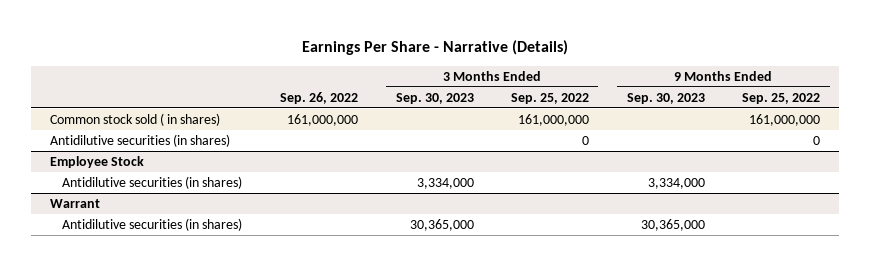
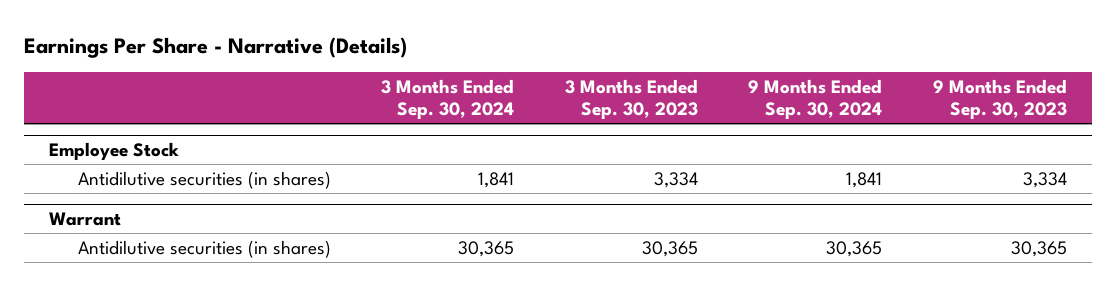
- | Sep. 26, 2022 | 3 Months Ended Sep. 30, 2023 | 3 Months Ended Sep. 25, 2022 | 9 Months Ended Sep. 30, 2023 | 9 Months Ended Sep. 25, 2022
+ | 3 Months Ended Sep. 30, 2024 | 3 Months Ended Sep. 30, 2023 | 9 Months Ended Sep. 30, 2024 | 9 Months Ended Sep. 30, 2023
- Common stock sold ( in shares) | 161,000,000 | | 161,000,000 | | 161,000,000
- Antidilutive securities (in shares) | | | 0 | | 0
@ Employee Stock
- Antidilutive securities (in shares) | | 3,334,000 | | 3,334,000 |
+ Antidilutive securities (in shares) | 1,841 | 3,334 | 1,841 | 3,334
@ Warrant
- Antidilutive securities (in shares) | | 30,365,000 | | 30,365,000 |
+ Antidilutive securities (in shares) | 30,365 | 30,365 | 30,365 | 30,365

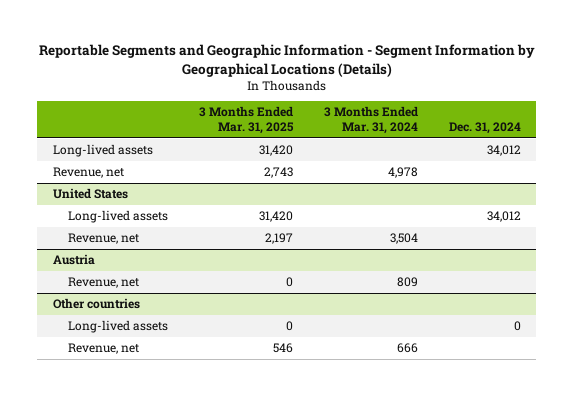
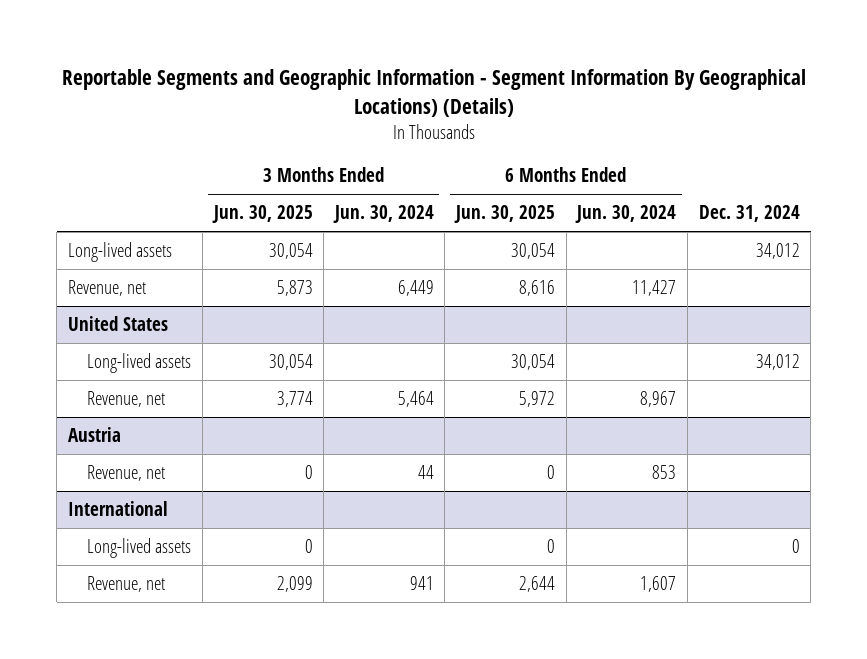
- Reportable Segments and Geographic Information - Segment Information by Geographical Locations (Details)
+ Reportable Segments and Geographic Information - Segment Information By Geographical Locations) (Details)
- | 3 Months Ended Mar. 31, 2025 | 3 Months Ended Mar. 31, 2024 | Dec. 31, 2024
+ | 3 Months Ended Jun. 30, 2025 | 3 Months Ended Jun. 30, 2024 | 6 Months Ended Jun. 30, 2025 | 6 Months Ended Jun. 30, 2024 | Dec. 31, 2024
- Other countries
+ International

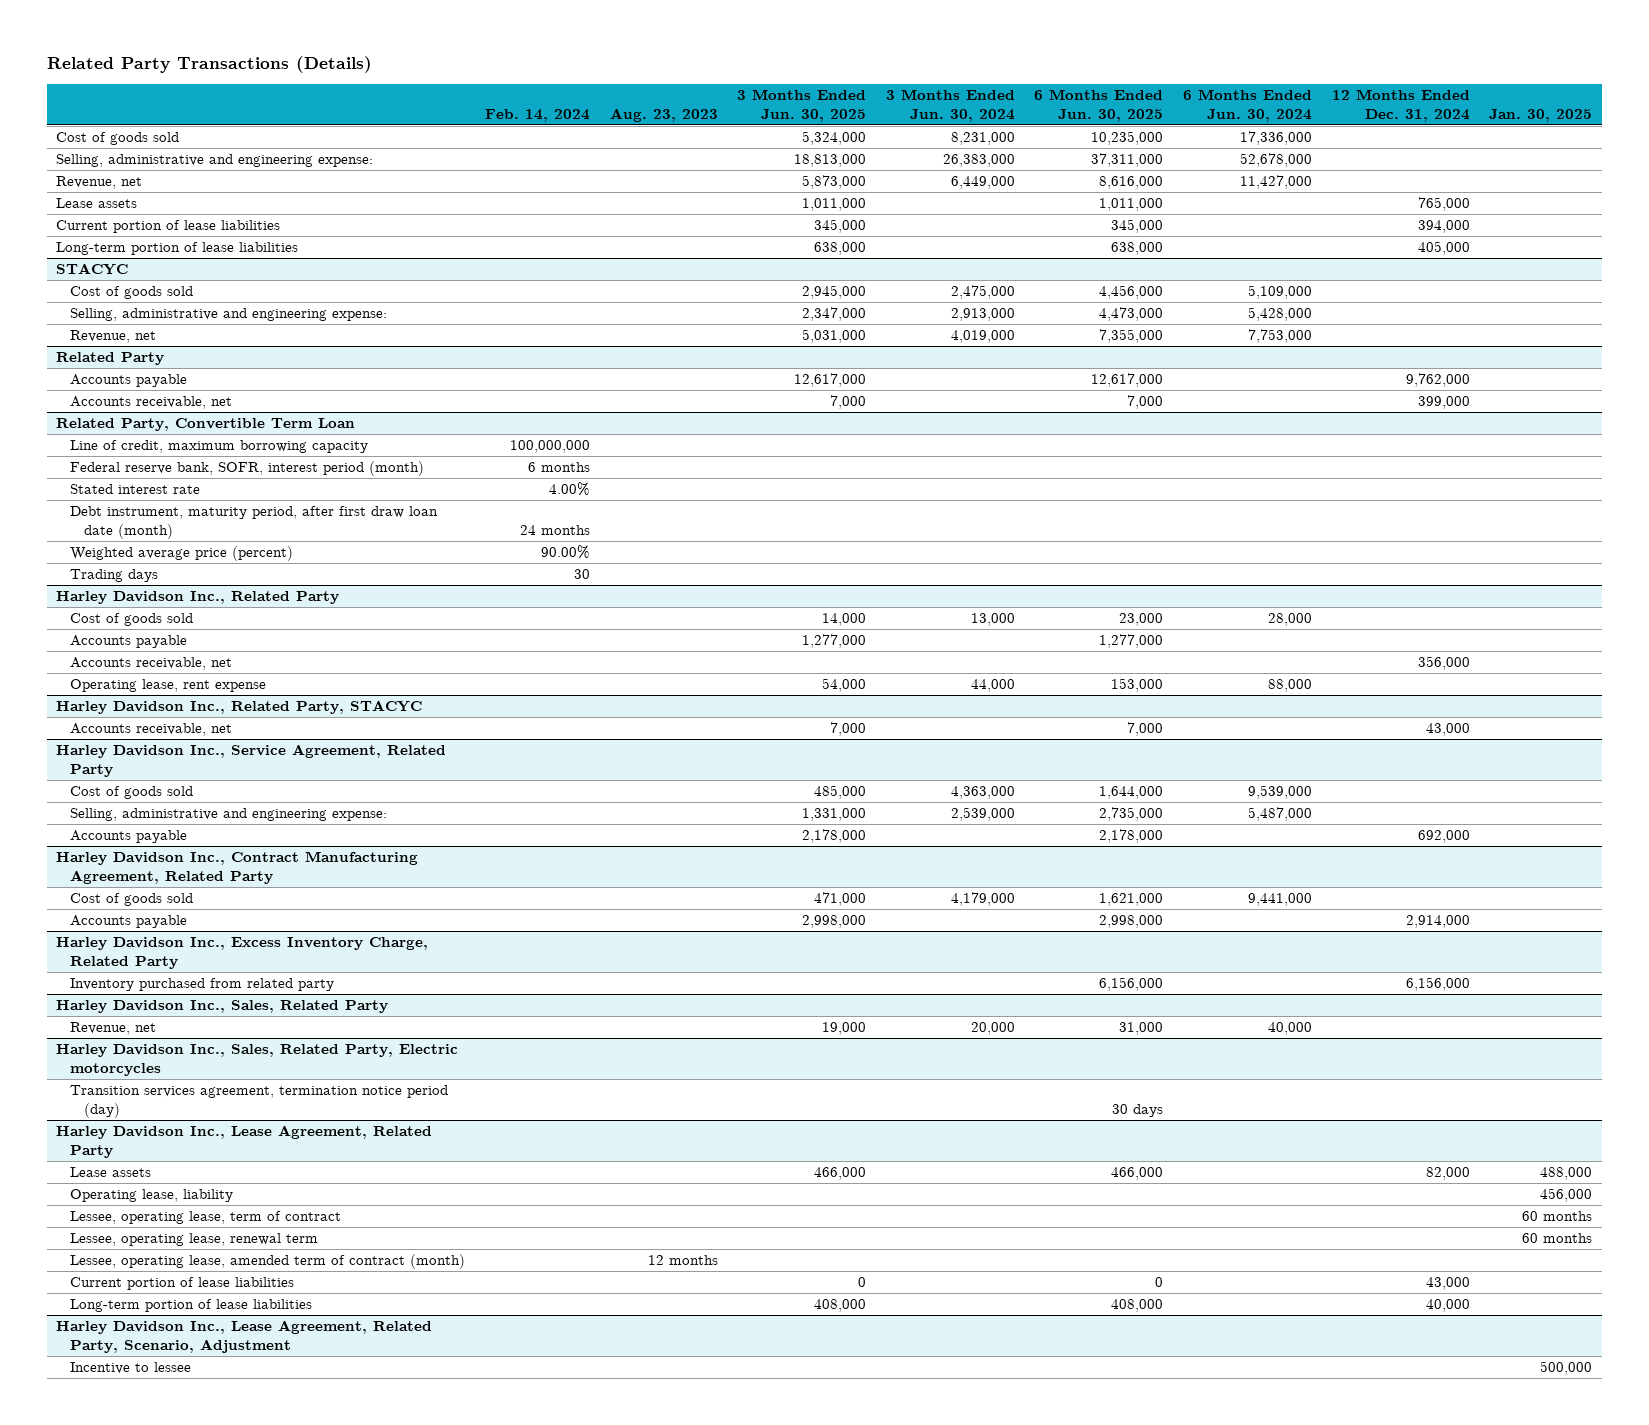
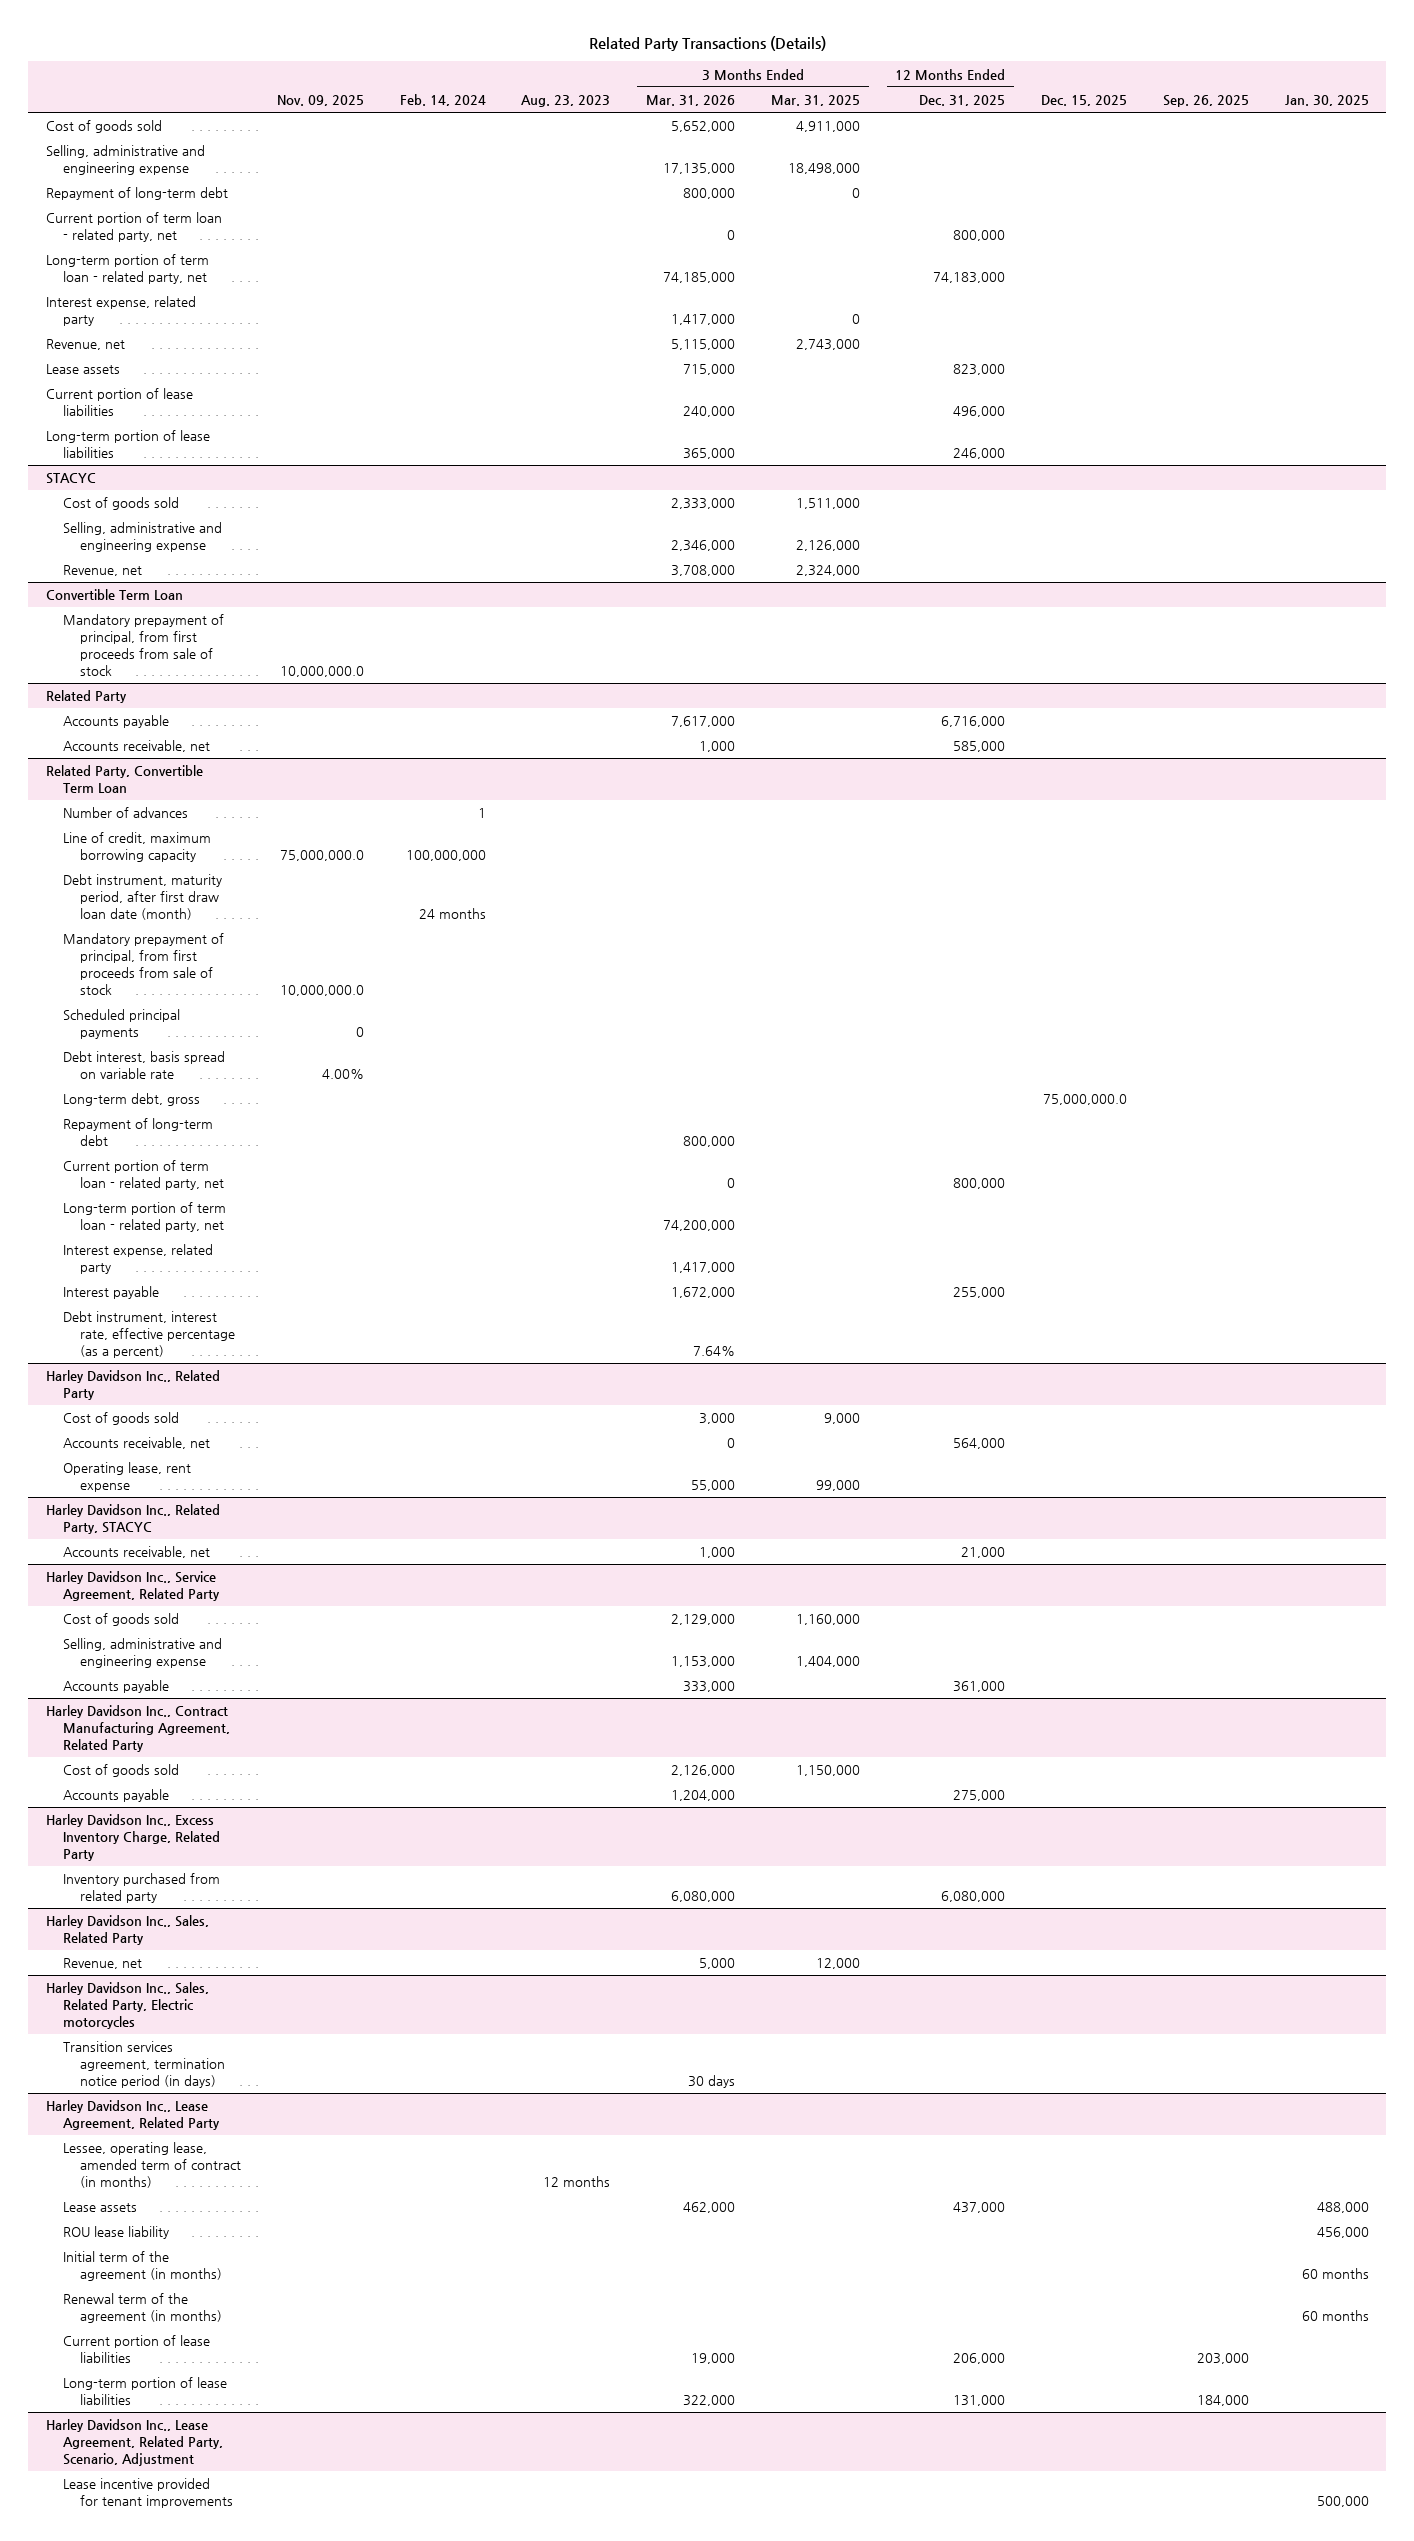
- | Feb. 14, 2024 | Aug. 23, 2023 | 3 Months Ended Jun. 30, 2025 | 3 Months Ended Jun. 30, 2024 | 6 Months Ended Jun. 30, 2025 | 6 Months Ended Jun. 30, 2024 | 12 Months Ended Dec. 31, 2024 | Jan. 30, 2025
+ | Nov. 09, 2025 | Feb. 14, 2024 | Aug. 23, 2023 | 3 Months Ended Mar. 31, 2026 | 3 Months Ended Mar. 31, 2025 | 12 Months Ended Dec. 31, 2025 | Dec. 15, 2025 | Sep. 26, 2025 | Jan. 30, 2025
- Selling, administrative and engineering expense: | | | 18,813,000 | 26,383,000 | 37,311,000 | 52,678,000 | |
+ Selling, administrative and engineering expense | | | | 17,135,000 | 18,498,000 | | | |
+ Repayment of long-term debt | | | | 800,000 | 0 | | | |
+ Current portion of term loan - related party, net | | | | 0 | | 800,000 | | |
+ Long-term portion of term loan - related party, net | | | | 74,185,000 | | 74,183,000 | | |
+ Interest expense, related party | | | | 1,417,000 | 0 | | | |
@ STACYC
- Selling, administrative and engineering expense: | | | 2,347,000 | 2,913,000 | 4,473,000 | 5,428,000 | |
+ Selling, administrative and engineering expense | | | | 2,346,000 | 2,126,000 | | | |
+ Convertible Term Loan
+ Mandatory prepayment of principal, from first proceeds from sale of stock | 10,000,000.0 | | | | | | | |
@ Related Party, Convertible Term Loan
+ Number of advances | | 1 | | | | | | |
- Federal reserve bank, SOFR, interest period (month) | 6 months | | | | | | |
- Stated interest rate | 4.00% | | | | | | |
- Weighted average price (percent) | 90.00% | | | | | | |
- Trading days | 30 | | | | | | |
+ Mandatory prepayment of principal, from first proceeds from sale of stock | 10,000,000.0 | | | | | | | |
+ Scheduled principal payments | 0 | | | | | | | |
+ Debt interest, basis spread on variable rate | 4.00% | | | | | | | |
+ Long-term debt, gross | | | | | | | 75,000,000.0 | |
+ Repayment of long-term debt | | | | 800,000 | | | | |
+ Current portion of term loan - related party, net | | | | 0 | | 800,000 | | |
+ Long-term portion of term loan - related party, net | | | | 74,200,000 | | | | |
+ Interest expense, related party | | | | 1,417,000 | | | | |
+ Interest payable | | | | 1,672,000 | | 255,000 | | |
+ Debt instrument, interest rate, effective percentage (as a percent) | | | | 7.64% | | | | |
@ Harley Davidson Inc., Related Party
- Accounts payable | | | 1,277,000 | | 1,277,000 | | |
@ Harley Davidson Inc., Service Agreement, Related Party
- Selling, administrative and engineering expense: | | | 1,331,000 | 2,539,000 | 2,735,000 | 5,487,000 | |
+ Selling, administrative and engineering expense | | | | 1,153,000 | 1,404,000 | | | |
@ Harley Davidson Inc., Sales, Related Party, Electric motorcycles
- Transition services agreement, termination notice period (day) | | | | | 30 days | | |
+ Transition services agreement, termination notice period (in days) | | | | 30 days | | | | |
@ Harley Davidson Inc., Lease Agreement, Related Party
+ Lessee, operating lease, amended term of contract (in months) | | | 12 months | | | | | |
- Operating lease, liability | | | | | | | | 456,000
- Lessee, operating lease, term of contract | | | | | | | | 60 months
- Lessee, operating lease, renewal term | | | | | | | | 60 months
- Lessee, operating lease, amended term of contract (month) | | 12 months | | | | | |
+ ROU lease liability | | | | | | | | | 456,000
+ Initial term of the agreement (in months) | | | | | | | | | 60 months
+ Renewal term of the agreement (in months) | | | | | | | | | 60 months
@ Harley Davidson Inc., Lease Agreement, Related Party, Scenario, Adjustment
- Incentive to lessee | | | | | | | | 500,000
+ Lease incentive provided for tenant improvements | | | | | | | | | 500,000

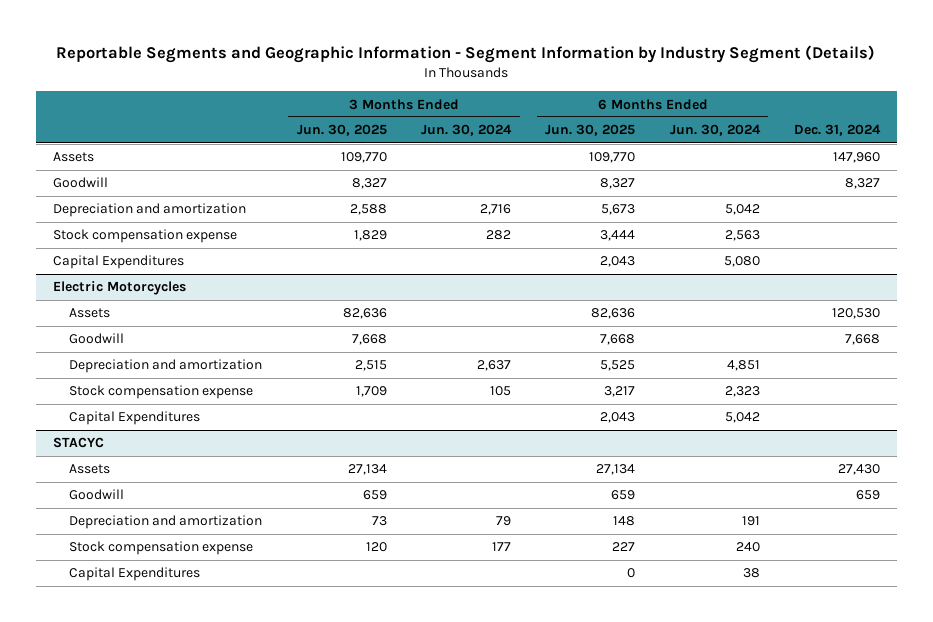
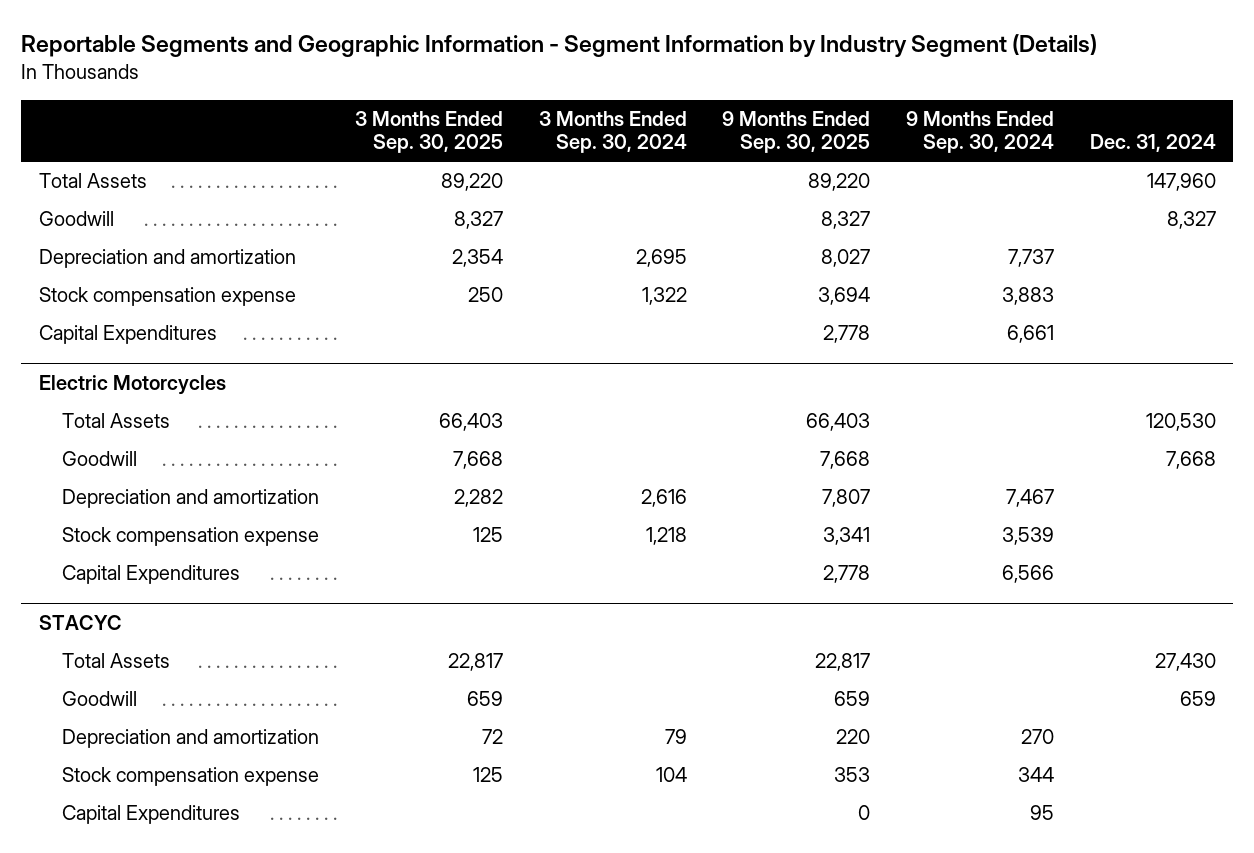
- | 3 Months Ended Jun. 30, 2025 | 3 Months Ended Jun. 30, 2024 | 6 Months Ended Jun. 30, 2025 | 6 Months Ended Jun. 30, 2024 | Dec. 31, 2024
+ | 3 Months Ended Sep. 30, 2025 | 3 Months Ended Sep. 30, 2024 | 9 Months Ended Sep. 30, 2025 | 9 Months Ended Sep. 30, 2024 | Dec. 31, 2024
- Assets | 109,770 | | 109,770 | | 147,960
+ Total Assets | 89,220 | | 89,220 | | 147,960
@ Electric Motorcycles
- Assets | 82,636 | | 82,636 | | 120,530
+ Total Assets | 66,403 | | 66,403 | | 120,530
@ STACYC
- Assets | 27,134 | | 27,134 | | 27,430
+ Total Assets | 22,817 | | 22,817 | | 27,430

